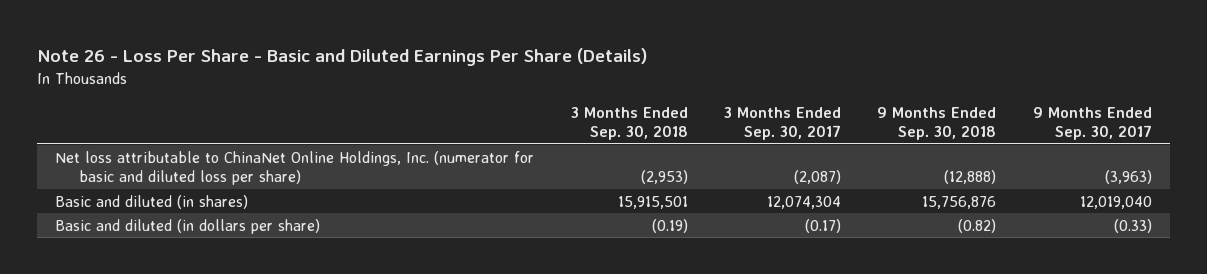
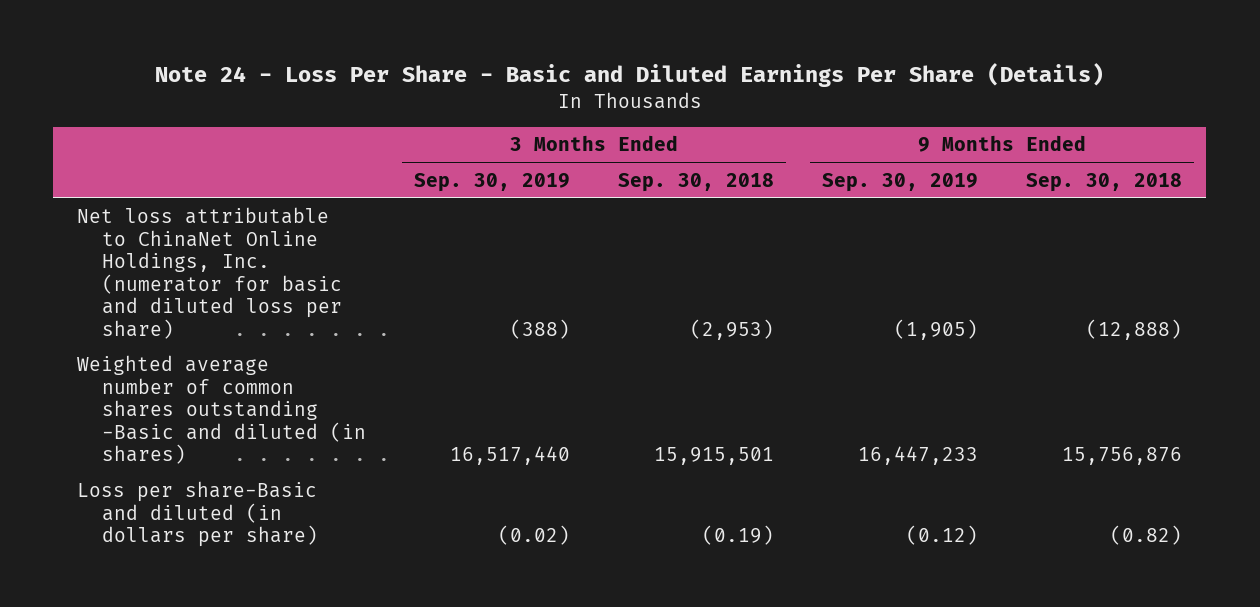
- Note 26 - Loss Per Share - Basic and Diluted Earnings Per Share (Details)
+ Note 24 - Loss Per Share - Basic and Diluted Earnings Per Share (Details)
- | 3 Months Ended Sep. 30, 2018 | 3 Months Ended Sep. 30, 2017 | 9 Months Ended Sep. 30, 2018 | 9 Months Ended Sep. 30, 2017
+ | 3 Months Ended Sep. 30, 2019 | 3 Months Ended Sep. 30, 2018 | 9 Months Ended Sep. 30, 2019 | 9 Months Ended Sep. 30, 2018
- Basic and diluted (in shares) | 15,915,501 | 12,074,304 | 15,756,876 | 12,019,040
- Basic and diluted (in dollars per share) | (0.19) | (0.17) | (0.82) | (0.33)
+ Weighted average number of common shares outstanding -Basic and diluted (in shares) | 16,517,440 | 15,915,501 | 16,447,233 | 15,756,876
+ Loss per share-Basic and diluted (in dollars per share) | (0.02) | (0.19) | (0.12) | (0.82)

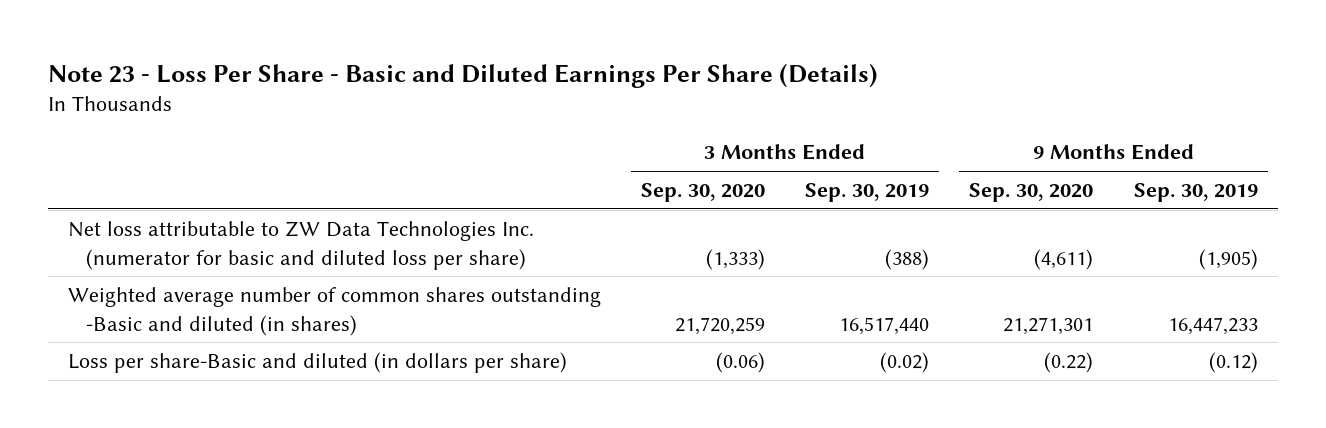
- Note 24 - Loss Per Share - Basic and Diluted Earnings Per Share (Details)
+ Note 23 - Loss Per Share - Basic and Diluted Earnings Per Share (Details)
- | 3 Months Ended Sep. 30, 2019 | 3 Months Ended Sep. 30, 2018 | 9 Months Ended Sep. 30, 2019 | 9 Months Ended Sep. 30, 2018
+ | 3 Months Ended Sep. 30, 2020 | 3 Months Ended Sep. 30, 2019 | 9 Months Ended Sep. 30, 2020 | 9 Months Ended Sep. 30, 2019
- Net loss attributable to ChinaNet Online Holdings, Inc. (numerator for basic and diluted loss per share) | (388) | (2,953) | (1,905) | (12,888)
+ Net loss attributable to ZW Data Technologies Inc. (numerator for basic and diluted loss per share) | (1,333) | (388) | (4,611) | (1,905)

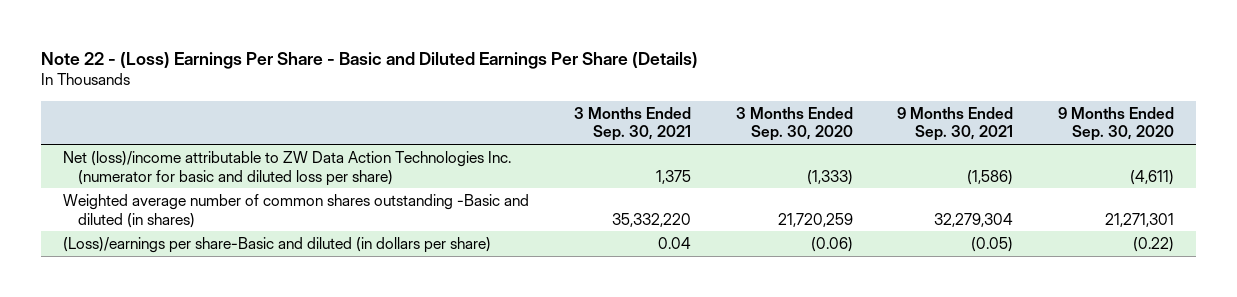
- Note 23 - Loss Per Share - Basic and Diluted Earnings Per Share (Details)
+ Note 22 - (Loss) Earnings Per Share - Basic and Diluted Earnings Per Share (Details)
- | 3 Months Ended Sep. 30, 2020 | 3 Months Ended Sep. 30, 2019 | 9 Months Ended Sep. 30, 2020 | 9 Months Ended Sep. 30, 2019
+ | 3 Months Ended Sep. 30, 2021 | 3 Months Ended Sep. 30, 2020 | 9 Months Ended Sep. 30, 2021 | 9 Months Ended Sep. 30, 2020
- Net loss attributable to ZW Data Technologies Inc. (numerator for basic and diluted loss per share) | (1,333) | (388) | (4,611) | (1,905)
+ Net (loss)/income attributable to ZW Data Action Technologies Inc. (numerator for basic and diluted loss per share) | 1,375 | (1,333) | (1,586) | (4,611)
- Loss per share-Basic and diluted (in dollars per share) | (0.06) | (0.02) | (0.22) | (0.12)
+ (Loss)/earnings per share-Basic and diluted (in dollars per share) | 0.04 | (0.06) | (0.05) | (0.22)

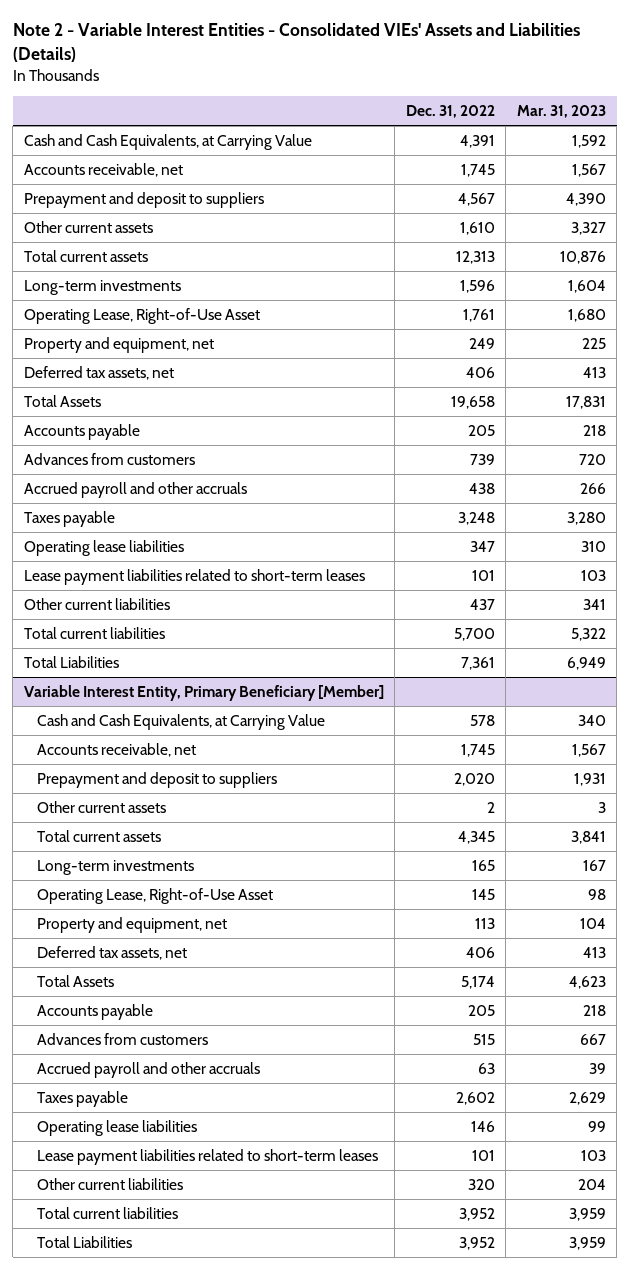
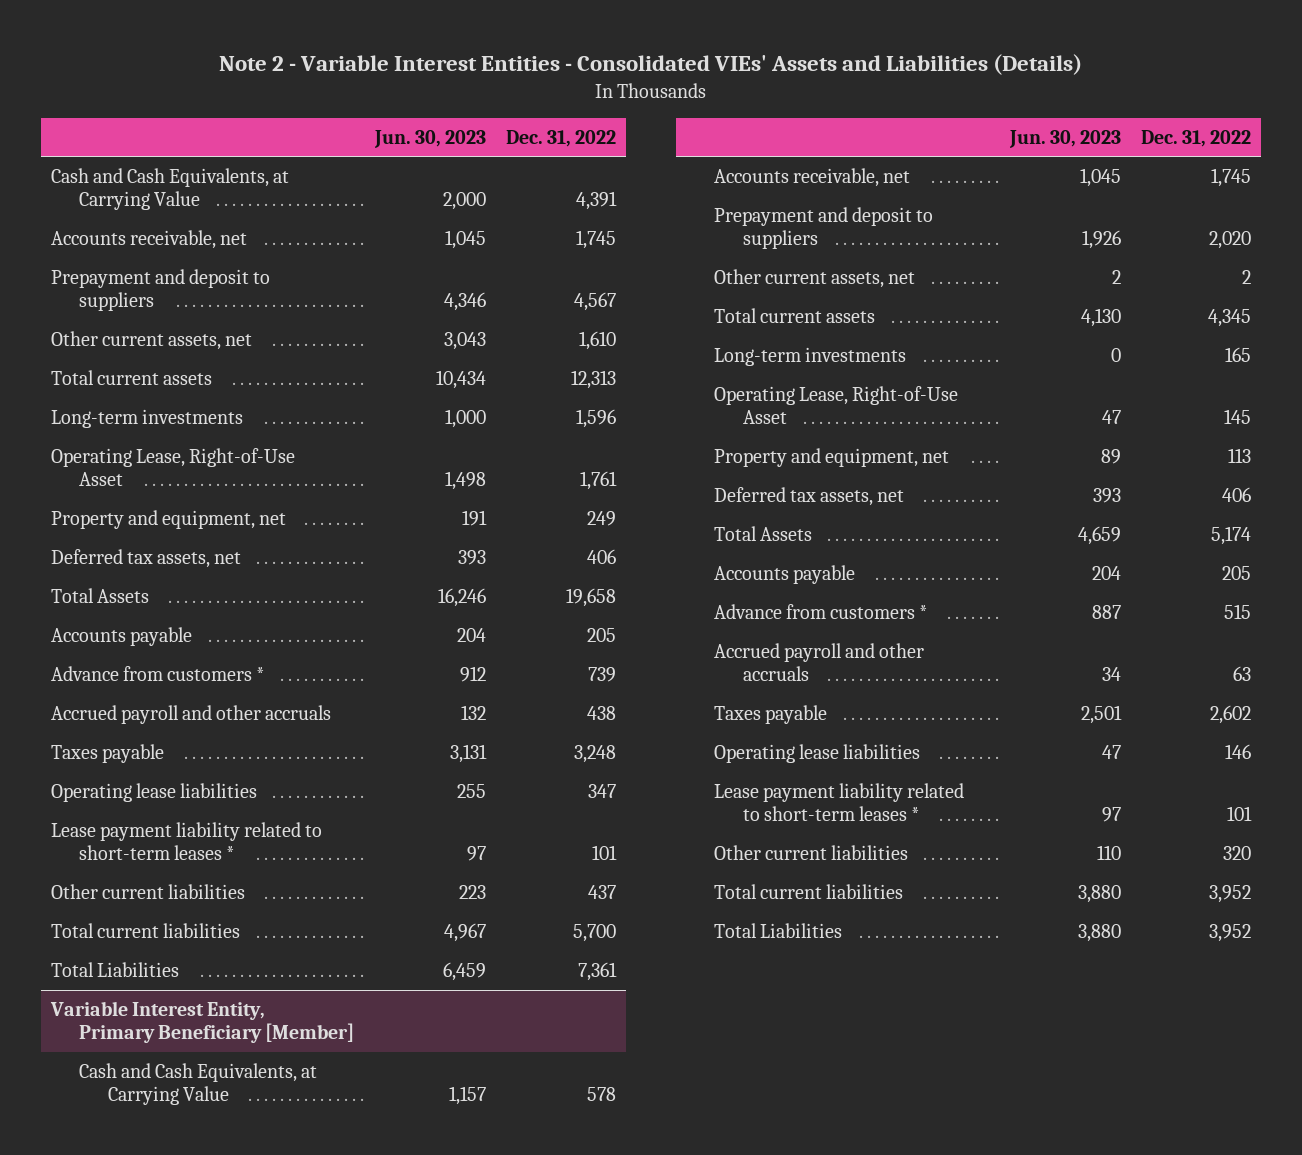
- | Dec. 31, 2022 | Mar. 31, 2023
+ | Jun. 30, 2023 | Dec. 31, 2022
- Other current assets | 1,610 | 3,327
+ Other current assets, net | 3,043 | 1,610
- Advances from customers | 739 | 720
+ Advance from customers * | 912 | 739
- Lease payment liabilities related to short-term leases | 101 | 103
+ Lease payment liability related to short-term leases * | 97 | 101
@ Variable Interest Entity, Primary Beneficiary [Member]
- Other current assets | 2 | 3
+ Other current assets, net | 2 | 2
- Advances from customers | 515 | 667
+ Advance from customers * | 887 | 515
- Lease payment liabilities related to short-term leases | 101 | 103
+ Lease payment liability related to short-term leases * | 97 | 101

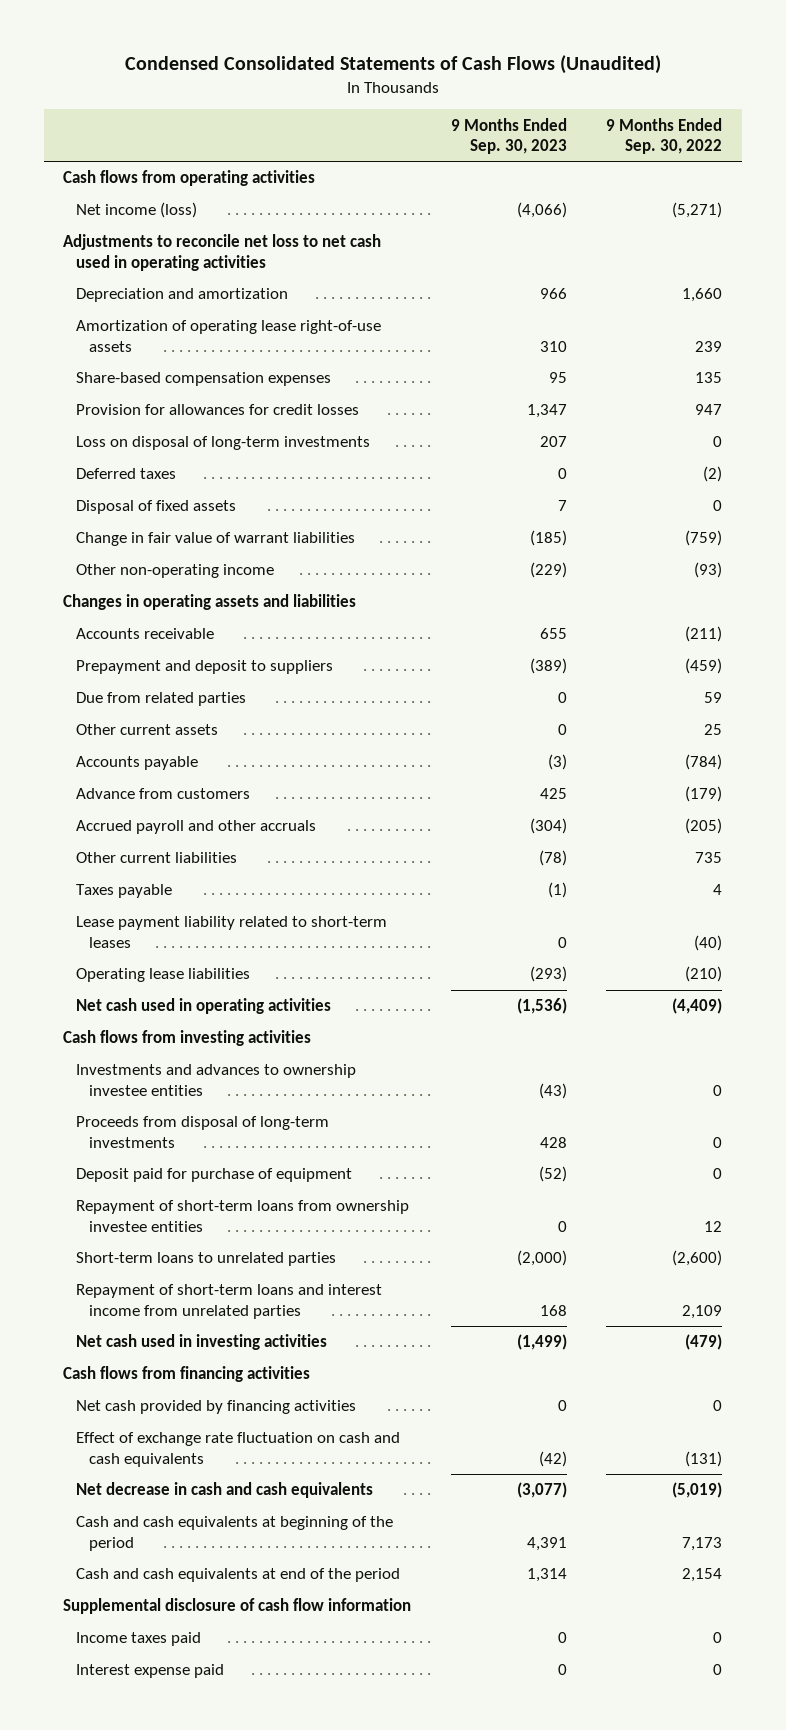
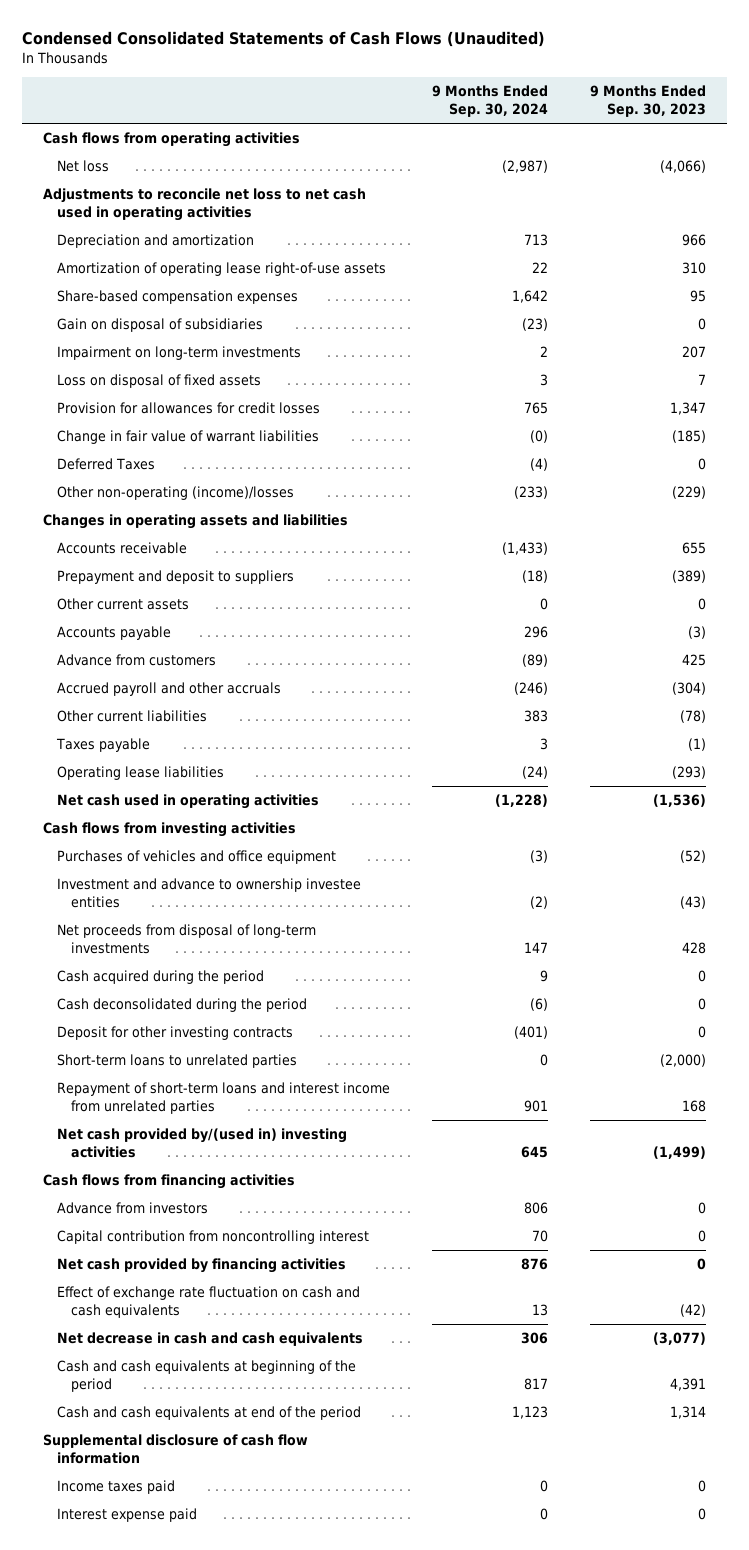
- | 9 Months Ended Sep. 30, 2023 | 9 Months Ended Sep. 30, 2022
+ | 9 Months Ended Sep. 30, 2024 | 9 Months Ended Sep. 30, 2023
- Net income (loss) | (4,066) | (5,271)
+ Net loss | (2,987) | (4,066)
+ Gain on disposal of subsidiaries | (23) | 0
+ Impairment on long-term investments | 2 | 207
+ Loss on disposal of fixed assets | 3 | 7
- Loss on disposal of long-term investments | 207 | 0
- Deferred taxes | 0 | (2)
- Disposal of fixed assets | 7 | 0
- Other non-operating income | (229) | (93)
+ Deferred Taxes | (4) | 0
+ Other non-operating (income)/losses | (233) | (229)
- Due from related parties | 0 | 59
- Lease payment liability related to short-term leases | 0 | (40)
- Investments and advances to ownership investee entities | (43) | 0
- Proceeds from disposal of long-term investments | 428 | 0
- Deposit paid for purchase of equipment | (52) | 0
- Repayment of short-term loans from ownership investee entities | 0 | 12
+ Purchases of vehicles and office equipment | (3) | (52)
+ Investment and advance to ownership investee entities | (2) | (43)
+ Net proceeds from disposal of long-term investments | 147 | 428
+ Cash acquired during the period | 9 | 0
+ Cash deconsolidated during the period | (6) | 0
+ Deposit for other investing contracts | (401) | 0
- Net cash used in investing activities | (1,499) | (479)
+ Net cash provided by/(used in) investing activities | 645 | (1,499)
+ Advance from investors | 806 | 0
+ Capital contribution from noncontrolling interest | 70 | 0

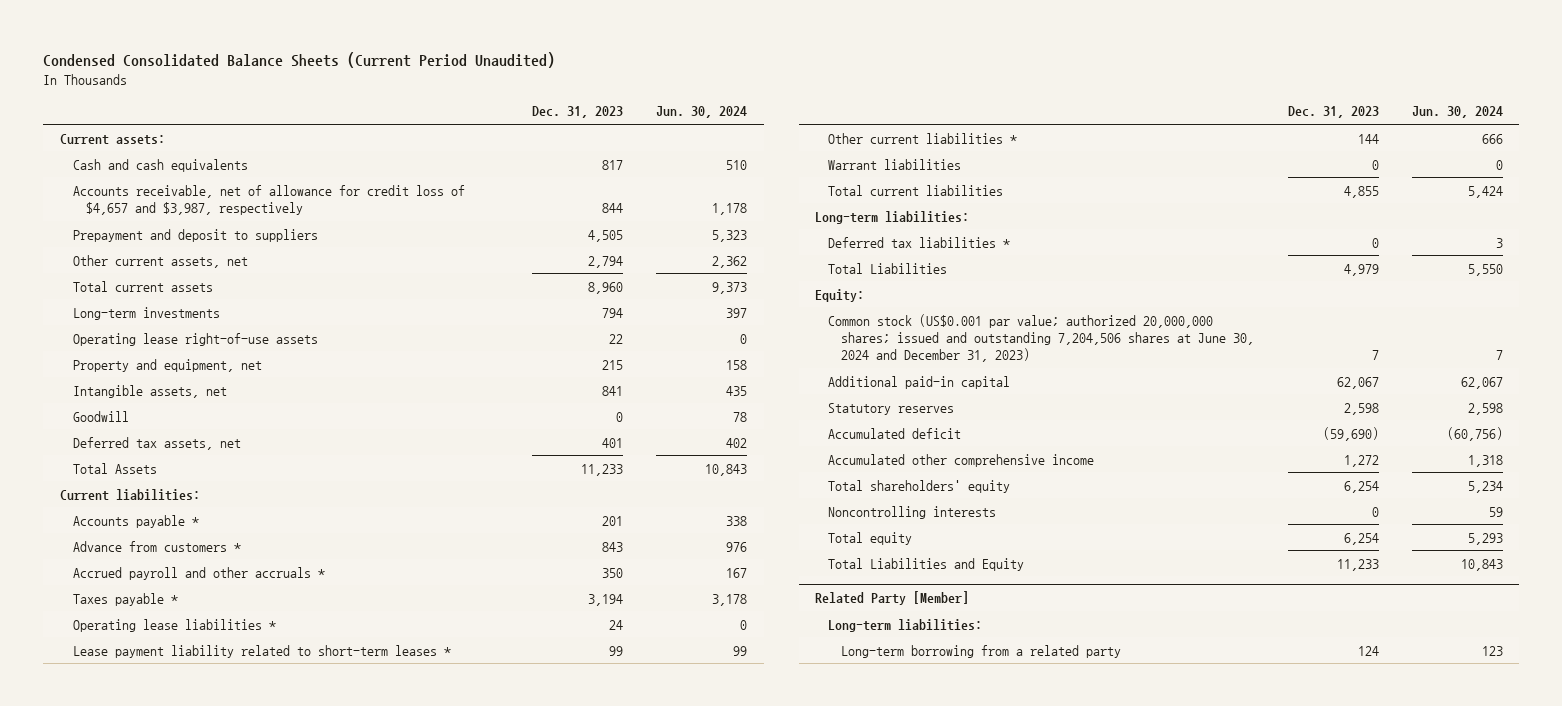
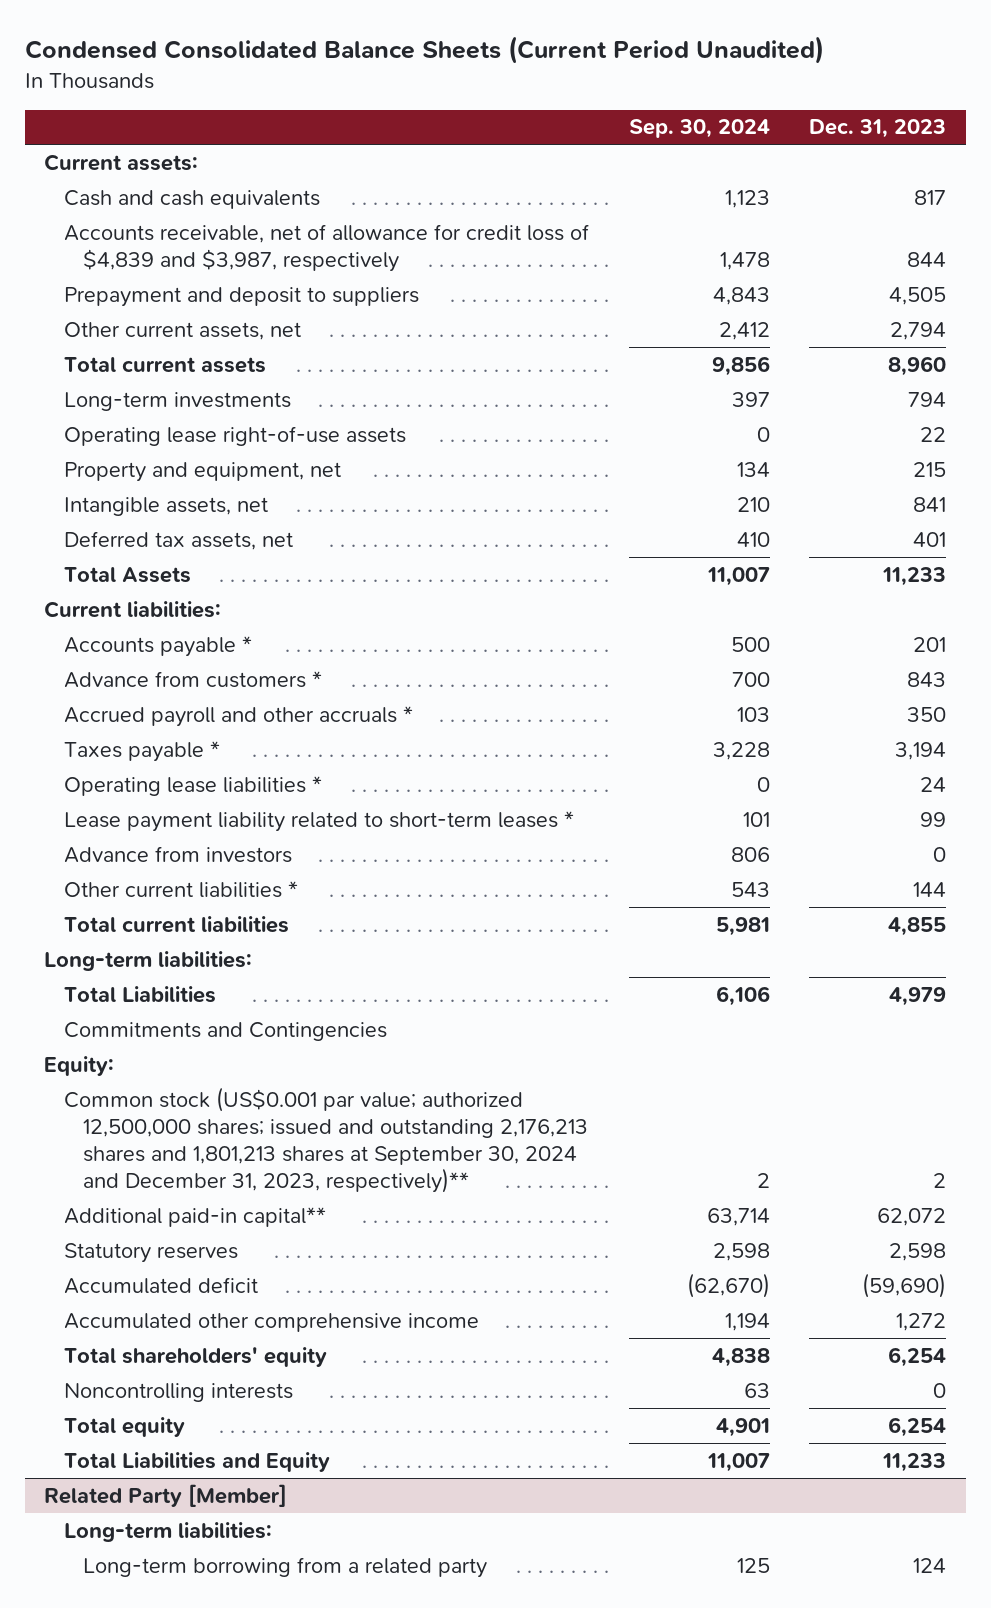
- | Dec. 31, 2023 | Jun. 30, 2024
+ | Sep. 30, 2024 | Dec. 31, 2023
- Accounts receivable, net of allowance for credit loss of $4,657 and $3,987, respectively | 844 | 1,178
+ Accounts receivable, net of allowance for credit loss of $4,839 and $3,987, respectively | 1,478 | 844
- Goodwill | 0 | 78
+ Advance from investors | 806 | 0
- Warrant liabilities | 0 | 0
- Deferred tax liabilities * | 0 | 3
+ Commitments and Contingencies
- Common stock (US$0.001 par value; authorized 20,000,000 shares; issued and outstanding 7,204,506 shares at June 30, 2024 and December 31, 2023) | 7 | 7
- Additional paid-in capital | 62,067 | 62,067
+ Common stock (US$0.001 par value; authorized 12,500,000 shares; issued and outstanding 2,176,213 shares and 1,801,213 shares at September 30, 2024 and December 31, 2023, respectively)** | 2 | 2
+ Additional paid-in capital** | 63,714 | 62,072

